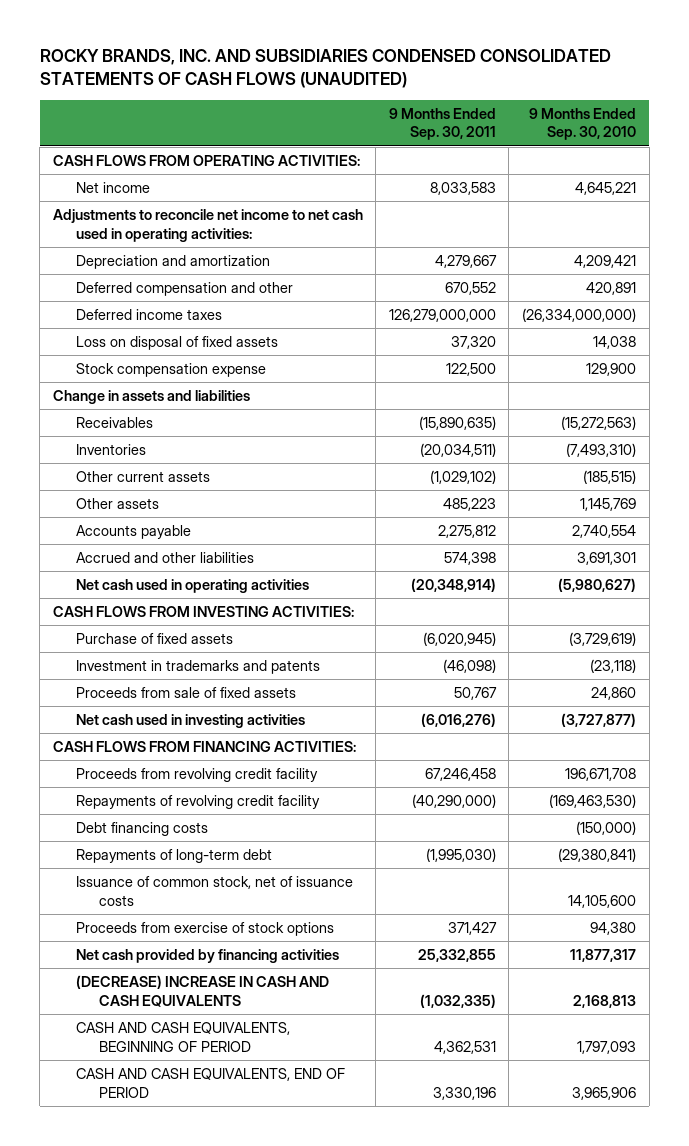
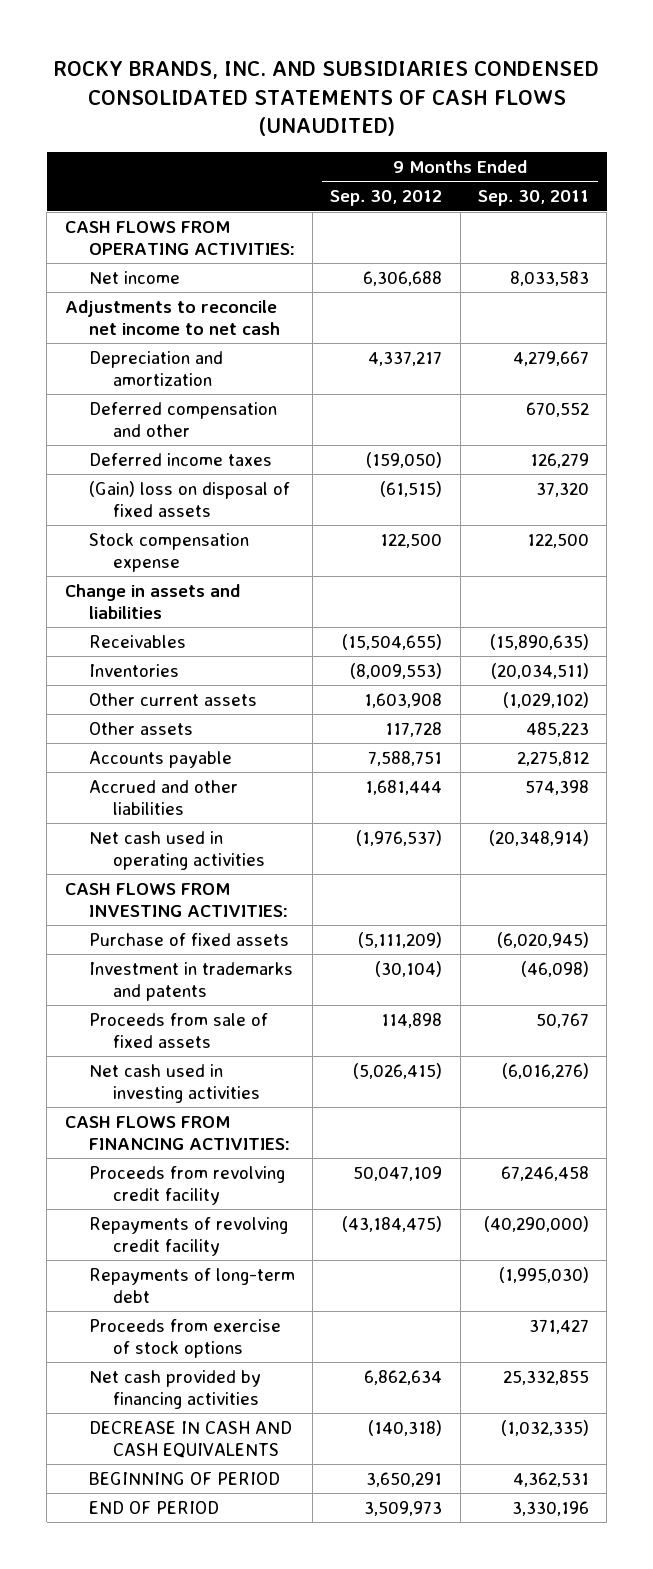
- | 9 Months Ended Sep. 30, 2011 | 9 Months Ended Sep. 30, 2010
+ | 9 Months Ended Sep. 30, 2012 | 9 Months Ended Sep. 30, 2011
- Adjustments to reconcile net income to net cash used in operating activities:
+ Adjustments to reconcile net income to net cash
- Deferred income taxes | 126,279,000,000 | (26,334,000,000)
- Loss on disposal of fixed assets | 37,320 | 14,038
+ Deferred income taxes | (159,050) | 126,279
+ (Gain) loss on disposal of fixed assets | (61,515) | 37,320
- Debt financing costs | | (150,000)
- Issuance of common stock, net of issuance costs | | 14,105,600
- (DECREASE) INCREASE IN CASH AND CASH EQUIVALENTS | (1,032,335) | 2,168,813
- CASH AND CASH EQUIVALENTS, BEGINNING OF PERIOD | 4,362,531 | 1,797,093
- CASH AND CASH EQUIVALENTS, END OF PERIOD | 3,330,196 | 3,965,906
+ DECREASE IN CASH AND CASH EQUIVALENTS | (140,318) | (1,032,335)
+ BEGINNING OF PERIOD | 3,650,291 | 4,362,531
+ END OF PERIOD | 3,509,973 | 3,330,196

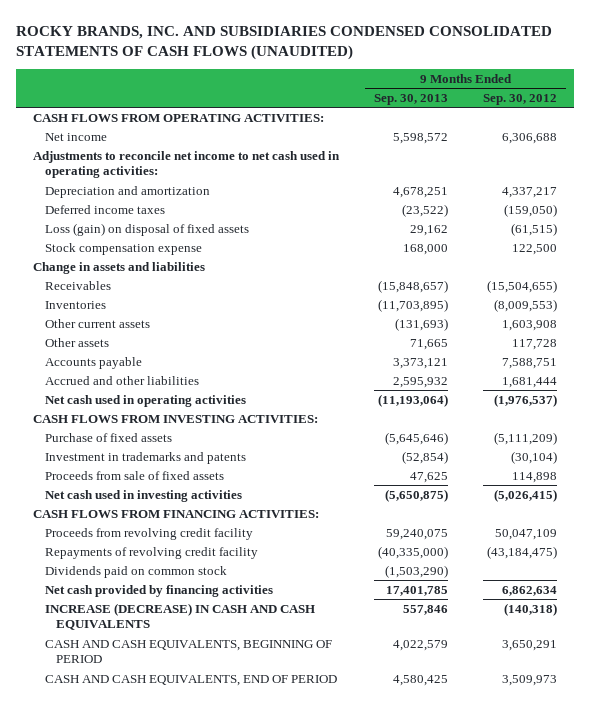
- | 9 Months Ended Sep. 30, 2012 | 9 Months Ended Sep. 30, 2011
+ | 9 Months Ended Sep. 30, 2013 | 9 Months Ended Sep. 30, 2012
- Adjustments to reconcile net income to net cash
+ Adjustments to reconcile net income to net cash used in operating activities:
- Deferred compensation and other | | 670,552
- (Gain) loss on disposal of fixed assets | (61,515) | 37,320
+ Loss (gain) on disposal of fixed assets | 29,162 | (61,515)
- Repayments of long-term debt | | (1,995,030)
- Proceeds from exercise of stock options | | 371,427
+ Dividends paid on common stock | (1,503,290) |
- DECREASE IN CASH AND CASH EQUIVALENTS | (140,318) | (1,032,335)
- BEGINNING OF PERIOD | 3,650,291 | 4,362,531
- END OF PERIOD | 3,509,973 | 3,330,196
+ INCREASE (DECREASE) IN CASH AND CASH EQUIVALENTS | 557,846 | (140,318)
+ CASH AND CASH EQUIVALENTS, BEGINNING OF PERIOD | 4,022,579 | 3,650,291
+ CASH AND CASH EQUIVALENTS, END OF PERIOD | 4,580,425 | 3,509,973

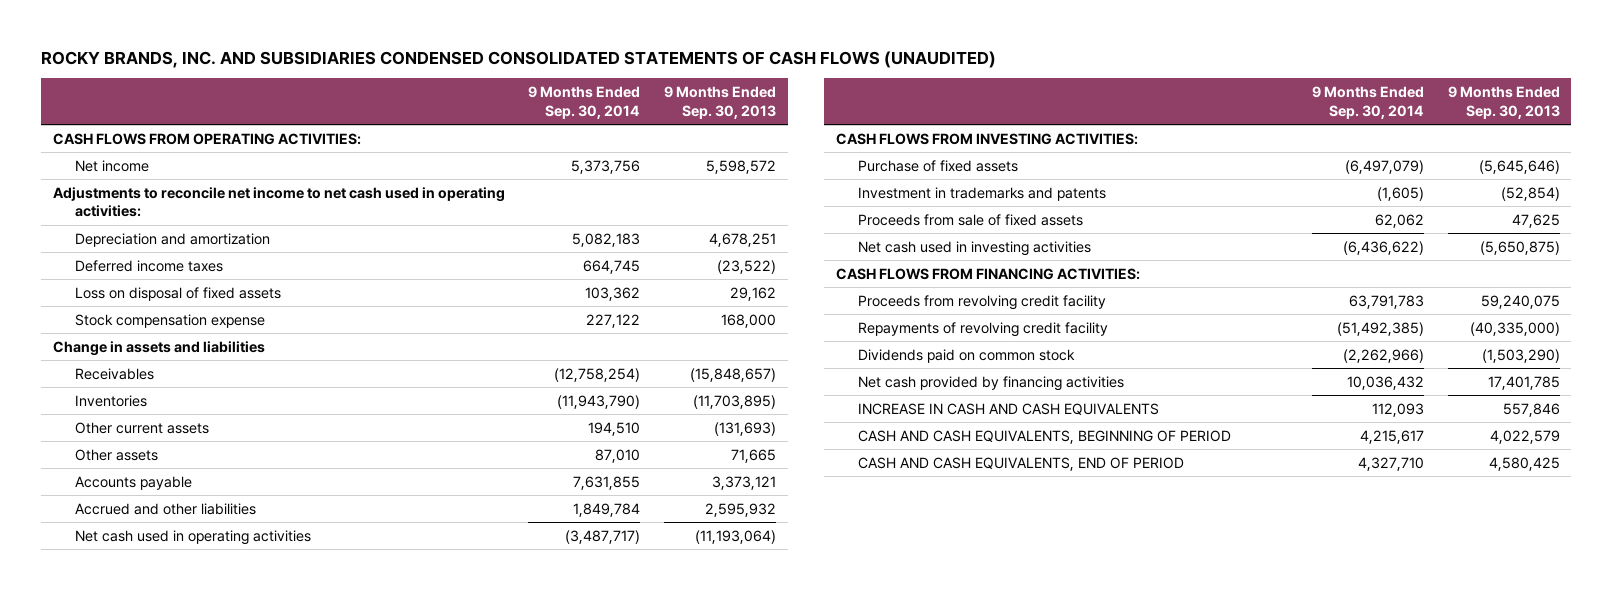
- | 9 Months Ended Sep. 30, 2013 | 9 Months Ended Sep. 30, 2012
+ | 9 Months Ended Sep. 30, 2014 | 9 Months Ended Sep. 30, 2013
- Loss (gain) on disposal of fixed assets | 29,162 | (61,515)
+ Loss on disposal of fixed assets | 103,362 | 29,162
- INCREASE (DECREASE) IN CASH AND CASH EQUIVALENTS | 557,846 | (140,318)
+ INCREASE IN CASH AND CASH EQUIVALENTS | 112,093 | 557,846

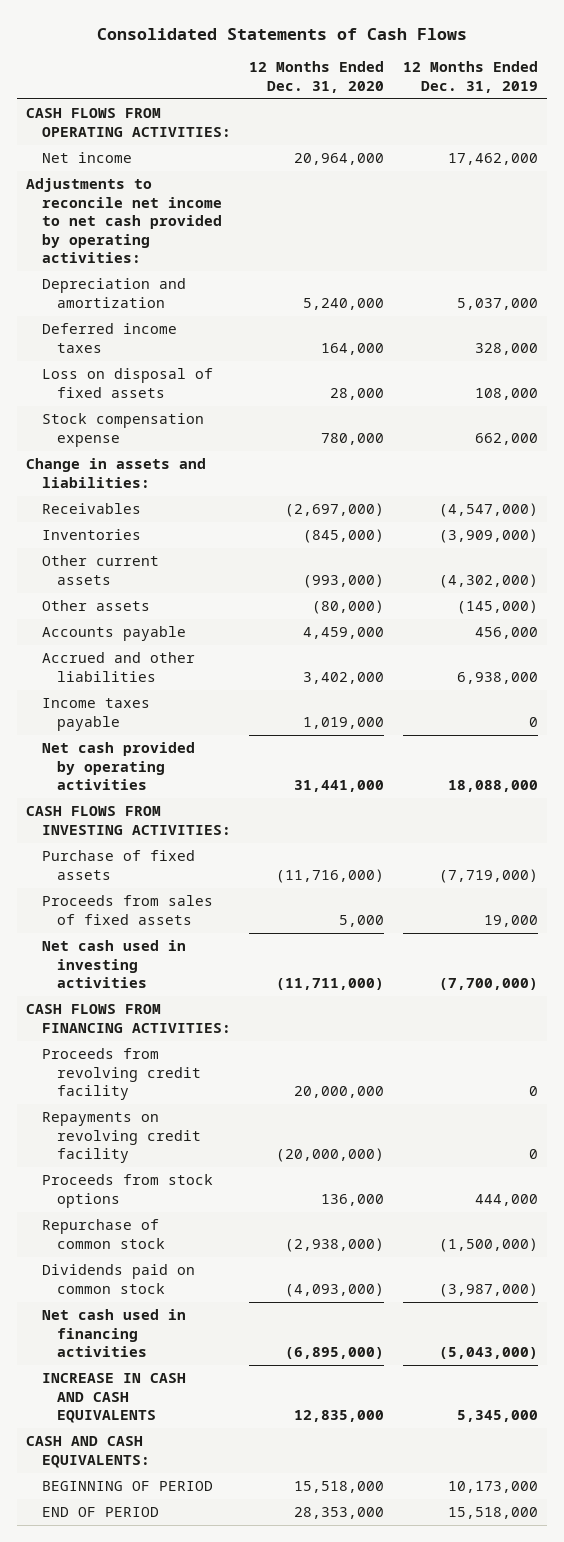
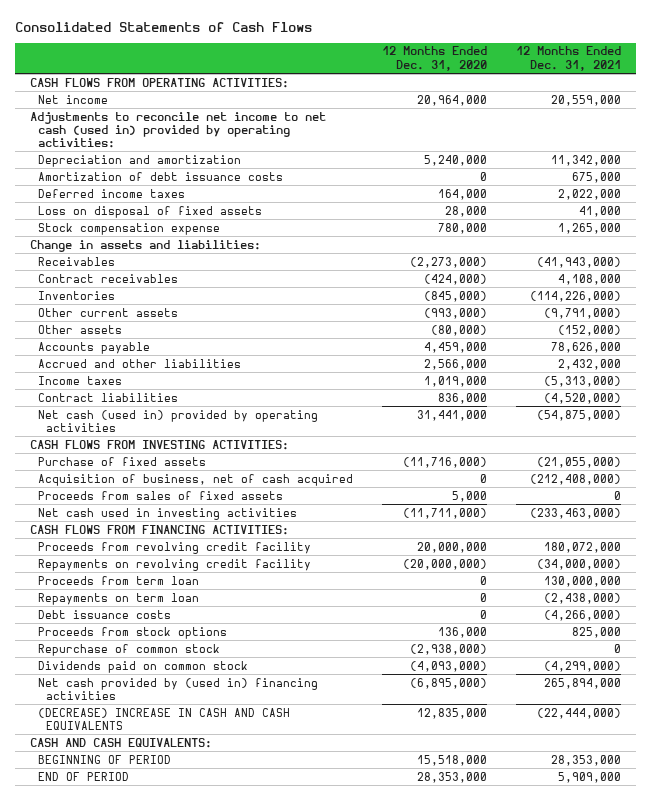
- | 12 Months Ended Dec. 31, 2020 | 12 Months Ended Dec. 31, 2019
+ | 12 Months Ended Dec. 31, 2020 | 12 Months Ended Dec. 31, 2021
- Adjustments to reconcile net income to net cash provided by operating activities:
+ Adjustments to reconcile net income to net cash (used in) provided by operating activities:
+ Amortization of debt issuance costs | 0 | 675,000
- Receivables | (2,697,000) | (4,547,000)
+ Receivables | (2,273,000) | (41,943,000)
+ Contract receivables | (424,000) | 4,108,000
- Accrued and other liabilities | 3,402,000 | 6,938,000
- Income taxes payable | 1,019,000 | 0
- Net cash provided by operating activities | 31,441,000 | 18,088,000
+ Accrued and other liabilities | 2,566,000 | 2,432,000
+ Income taxes | 1,019,000 | (5,313,000)
+ Contract liabilities | 836,000 | (4,520,000)
+ Net cash (used in) provided by operating activities | 31,441,000 | (54,875,000)
+ Acquisition of business, net of cash acquired | 0 | (212,408,000)
+ Proceeds from term loan | 0 | 130,000,000
+ Repayments on term loan | 0 | (2,438,000)
+ Debt issuance costs | 0 | (4,266,000)
- Net cash used in financing activities | (6,895,000) | (5,043,000)
- INCREASE IN CASH AND CASH EQUIVALENTS | 12,835,000 | 5,345,000
+ Net cash provided by (used in) financing activities | (6,895,000) | 265,894,000
+ (DECREASE) INCREASE IN CASH AND CASH EQUIVALENTS | 12,835,000 | (22,444,000)

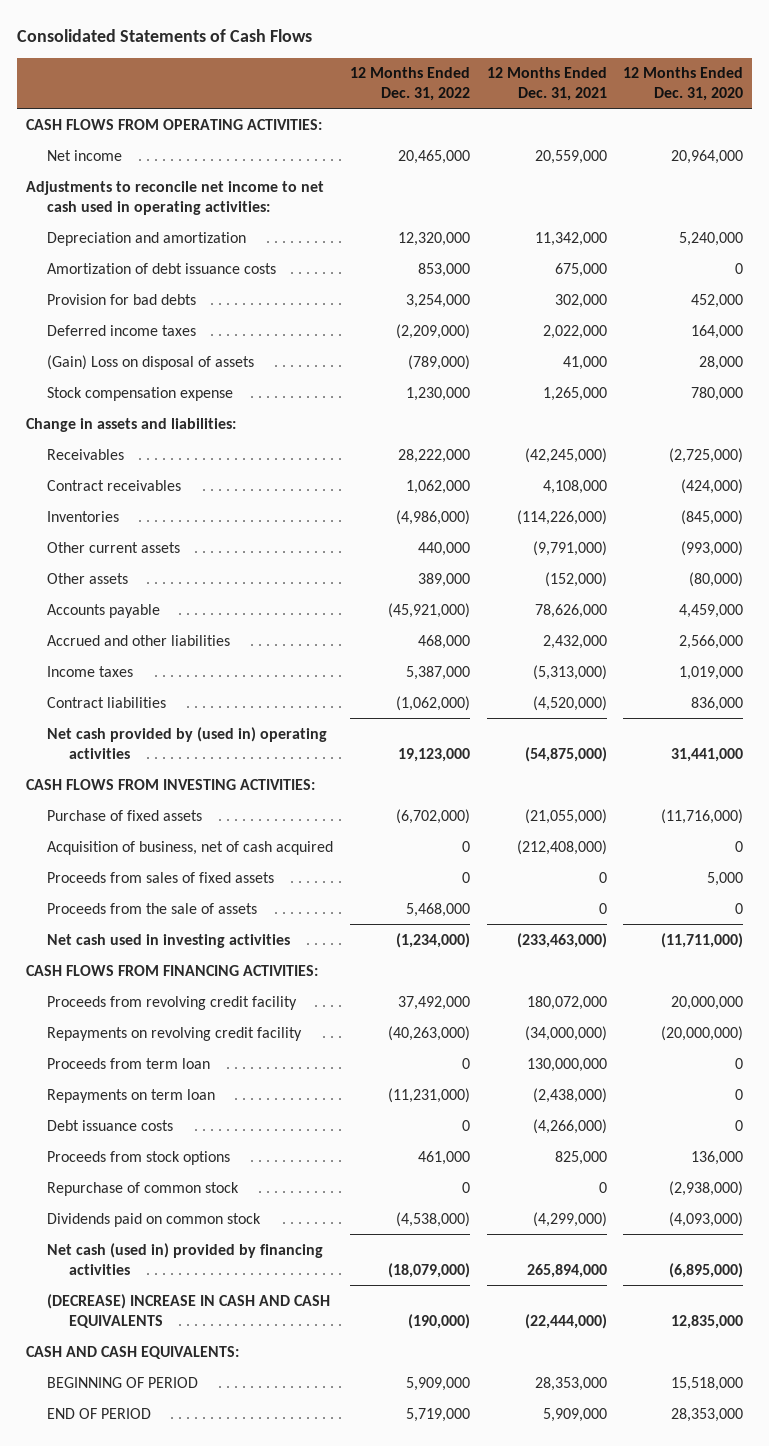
- | 12 Months Ended Dec. 31, 2020 | 12 Months Ended Dec. 31, 2021
+ | 12 Months Ended Dec. 31, 2022 | 12 Months Ended Dec. 31, 2021 | 12 Months Ended Dec. 31, 2020
- Adjustments to reconcile net income to net cash (used in) provided by operating activities:
+ Adjustments to reconcile net income to net cash used in operating activities:
+ Provision for bad debts | 3,254,000 | 302,000 | 452,000
- Loss on disposal of fixed assets | 28,000 | 41,000
+ (Gain) Loss on disposal of assets | (789,000) | 41,000 | 28,000
- Receivables | (2,273,000) | (41,943,000)
+ Receivables | 28,222,000 | (42,245,000) | (2,725,000)
- Net cash (used in) provided by operating activities | 31,441,000 | (54,875,000)
+ Net cash provided by (used in) operating activities | 19,123,000 | (54,875,000) | 31,441,000
+ Proceeds from the sale of assets | 5,468,000 | 0 | 0
- Net cash provided by (used in) financing activities | (6,895,000) | 265,894,000
+ Net cash (used in) provided by financing activities | (18,079,000) | 265,894,000 | (6,895,000)

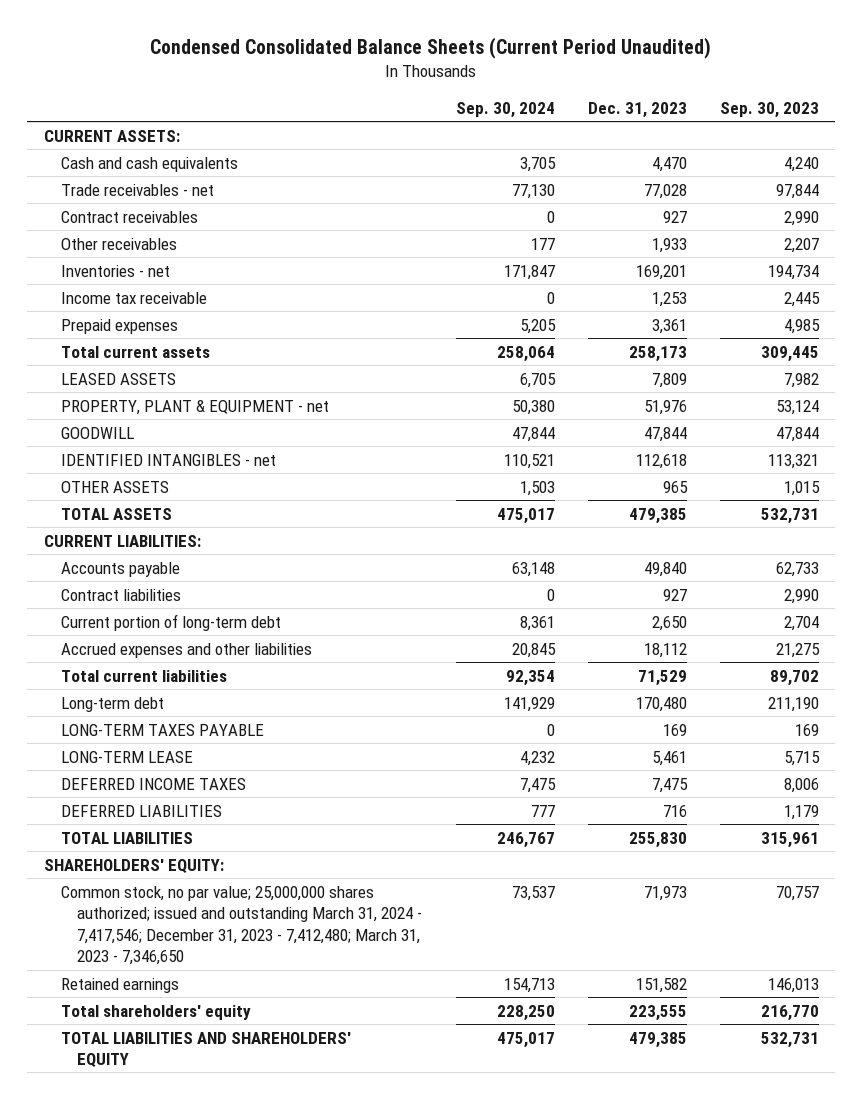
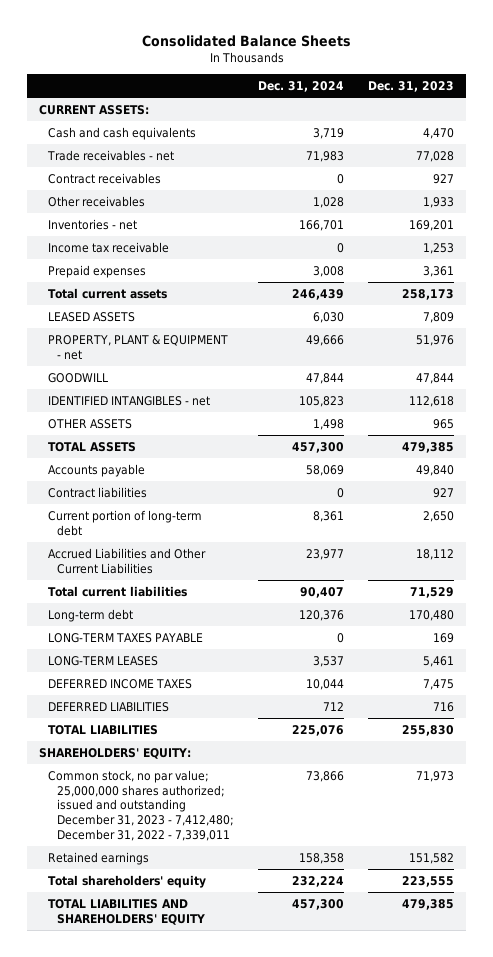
- Condensed Consolidated Balance Sheets (Current Period Unaudited)
+ Consolidated Balance Sheets
- | Sep. 30, 2024 | Dec. 31, 2023 | Sep. 30, 2023
+ | Dec. 31, 2024 | Dec. 31, 2023
- CURRENT LIABILITIES:
- Accrued expenses and other liabilities | 20,845 | 18,112 | 21,275
+ Accrued Liabilities and Other Current Liabilities | 23,977 | 18,112
- LONG-TERM LEASE | 4,232 | 5,461 | 5,715
+ LONG-TERM LEASES | 3,537 | 5,461
- Common stock, no par value; 25,000,000 shares authorized; issued and outstanding March 31, 2024 - 7,417,546; December 31, 2023 - 7,412,480; March 31, 2023 - 7,346,650 | 73,537 | 71,973 | 70,757
+ Common stock, no par value; 25,000,000 shares authorized; issued and outstanding December 31, 2023 - 7,412,480; December 31, 2022 - 7,339,011 | 73,866 | 71,973

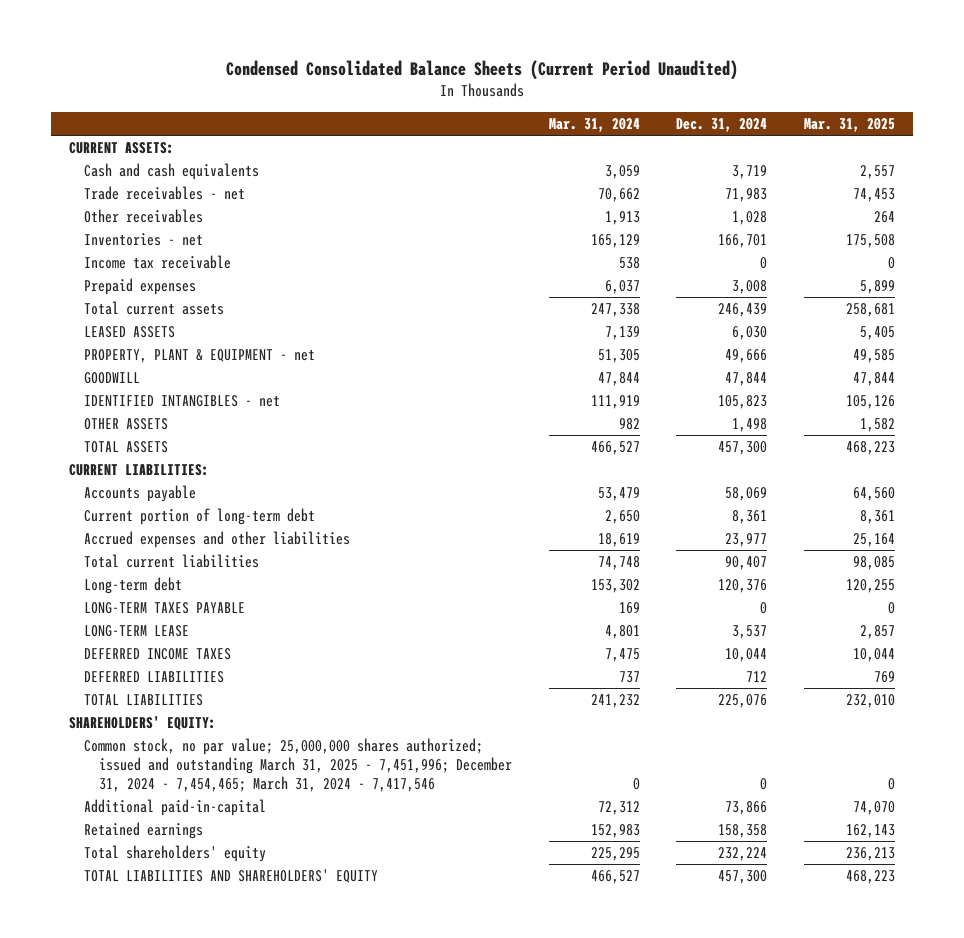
- Consolidated Balance Sheets
+ Condensed Consolidated Balance Sheets (Current Period Unaudited)
- | Dec. 31, 2024 | Dec. 31, 2023
+ | Mar. 31, 2024 | Dec. 31, 2024 | Mar. 31, 2025
- Contract receivables | 0 | 927
+ CURRENT LIABILITIES:
- Contract liabilities | 0 | 927
- Accrued Liabilities and Other Current Liabilities | 23,977 | 18,112
+ Accrued expenses and other liabilities | 18,619 | 23,977 | 25,164
- LONG-TERM LEASES | 3,537 | 5,461
+ LONG-TERM LEASE | 4,801 | 3,537 | 2,857
- Common stock, no par value; 25,000,000 shares authorized; issued and outstanding December 31, 2023 - 7,412,480; December 31, 2022 - 7,339,011 | 73,866 | 71,973
+ Common stock, no par value; 25,000,000 shares authorized; issued and outstanding March 31, 2025 - 7,451,996; December 31, 2024 - 7,454,465; March 31, 2024 - 7,417,546 | 0 | 0 | 0
+ Additional paid-in-capital | 72,312 | 73,866 | 74,070

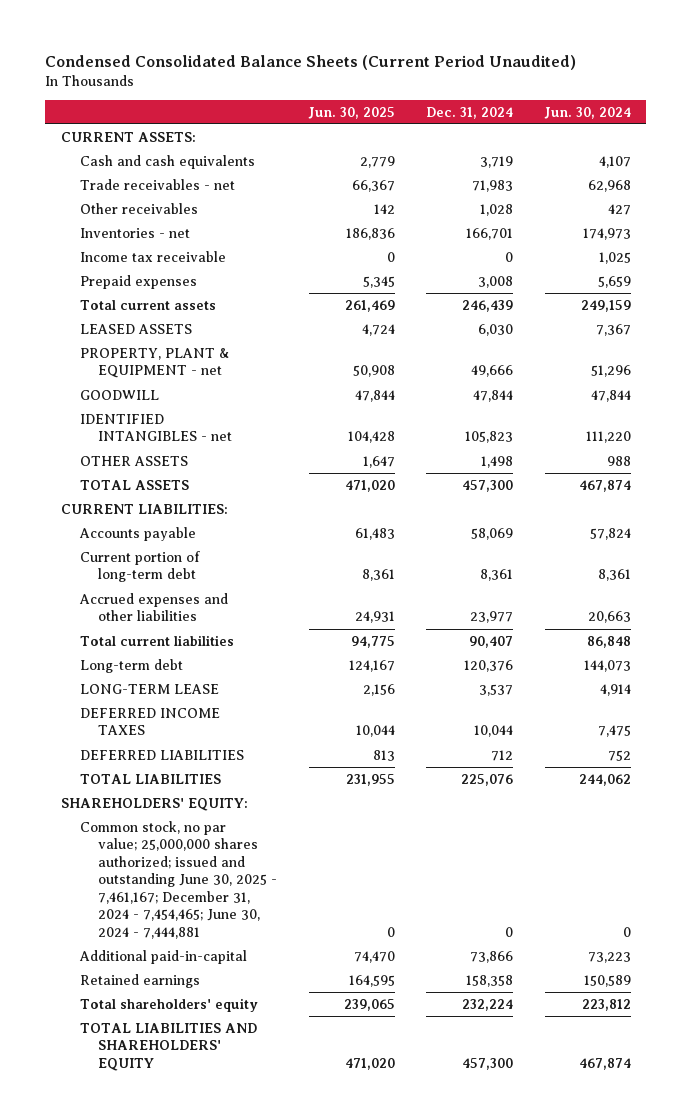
- | Mar. 31, 2024 | Dec. 31, 2024 | Mar. 31, 2025
+ | Jun. 30, 2025 | Dec. 31, 2024 | Jun. 30, 2024
- LONG-TERM TAXES PAYABLE | 169 | 0 | 0
- Common stock, no par value; 25,000,000 shares authorized; issued and outstanding March 31, 2025 - 7,451,996; December 31, 2024 - 7,454,465; March 31, 2024 - 7,417,546 | 0 | 0 | 0
+ Common stock, no par value; 25,000,000 shares authorized; issued and outstanding June 30, 2025 - 7,461,167; December 31, 2024 - 7,454,465; June 30, 2024 - 7,444,881 | 0 | 0 | 0

